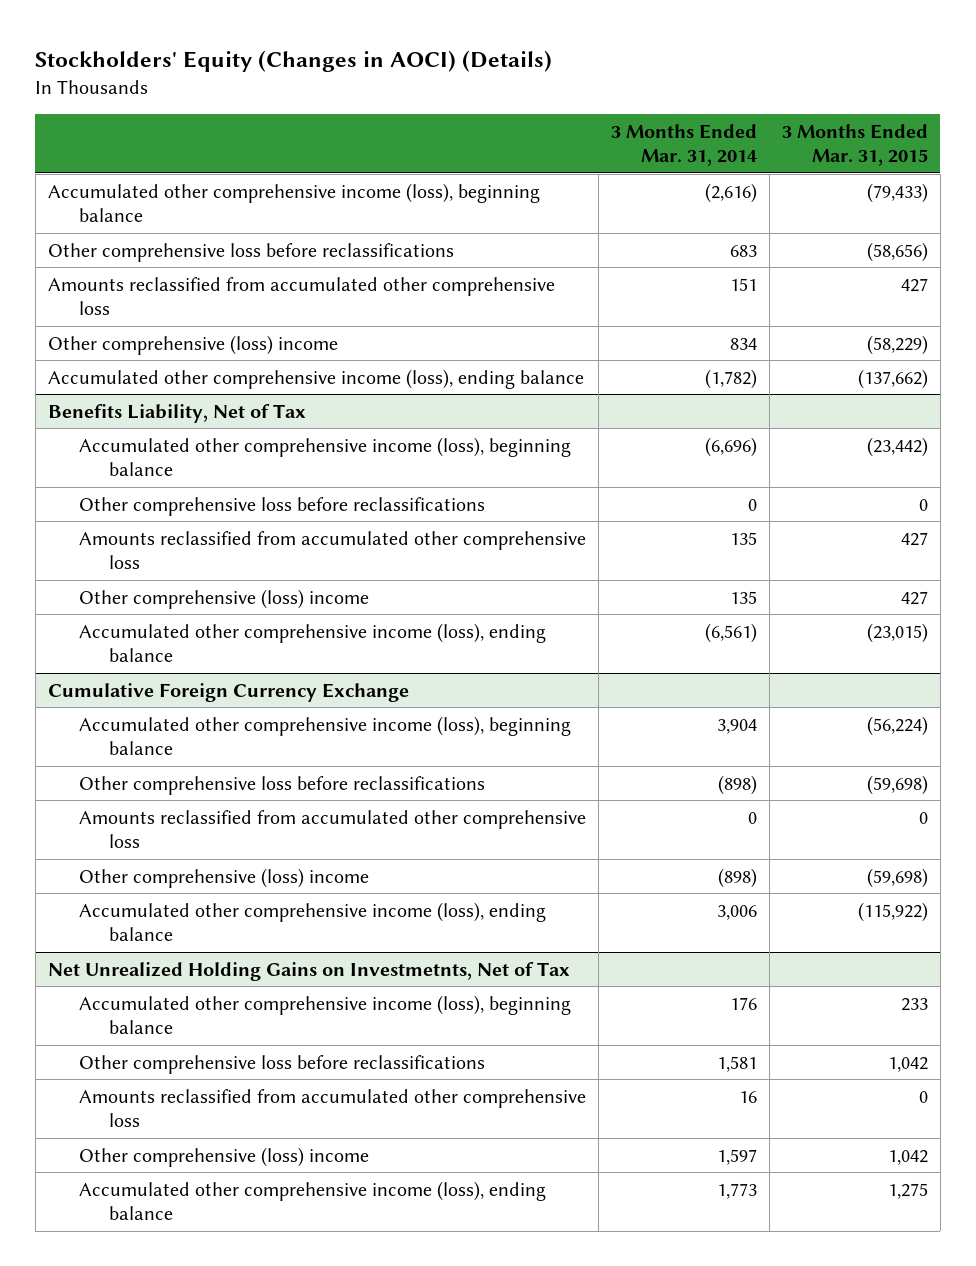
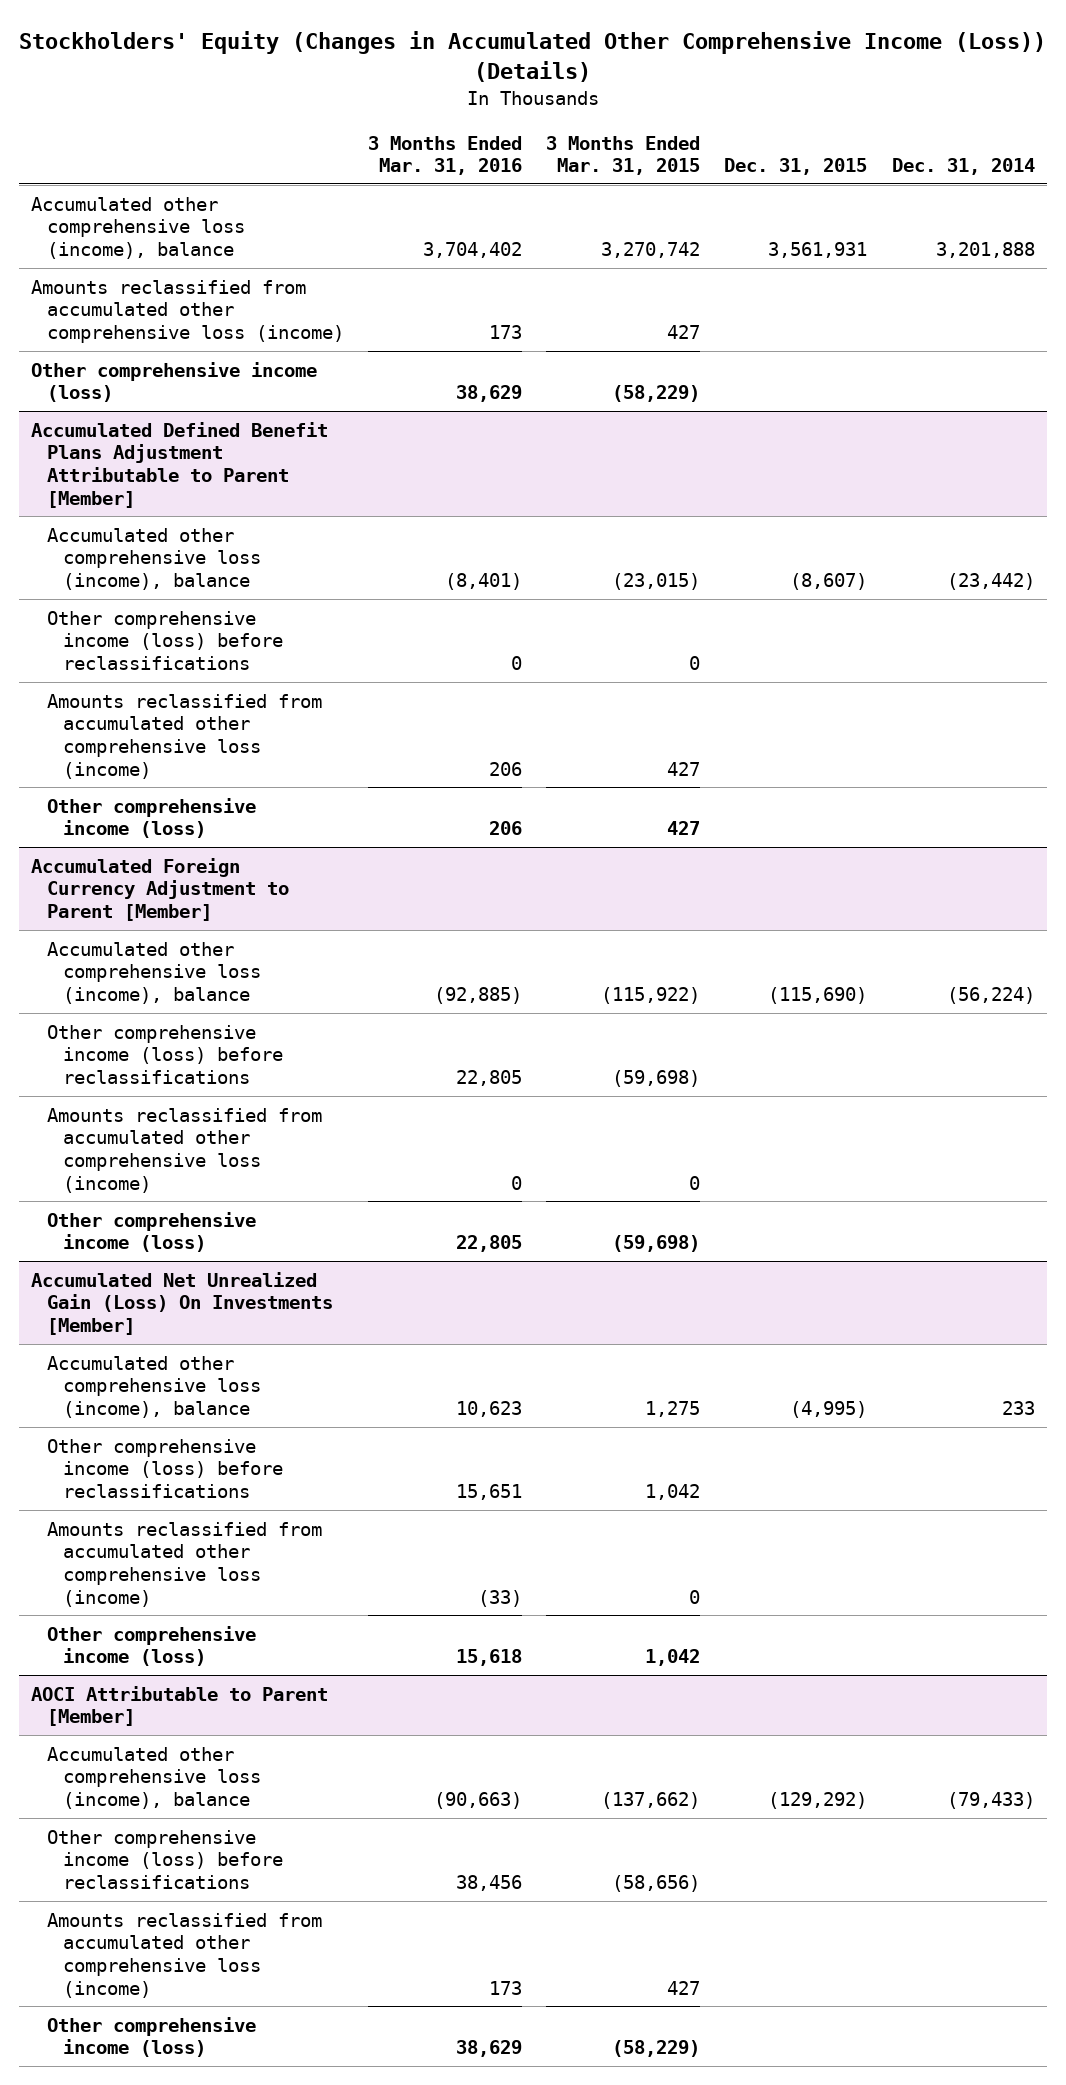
- Stockholders' Equity (Changes in AOCI) (Details)
+ Stockholders' Equity (Changes in Accumulated Other Comprehensive Income (Loss)) (Details)
- | 3 Months Ended Mar. 31, 2014 | 3 Months Ended Mar. 31, 2015
+ | 3 Months Ended Mar. 31, 2016 | 3 Months Ended Mar. 31, 2015 | Dec. 31, 2015 | Dec. 31, 2014
- Accumulated other comprehensive income (loss), beginning balance | (2,616) | (79,433)
- Other comprehensive loss before reclassifications | 683 | (58,656)
- Amounts reclassified from accumulated other comprehensive loss | 151 | 427
- Other comprehensive (loss) income | 834 | (58,229)
- Accumulated other comprehensive income (loss), ending balance | (1,782) | (137,662)
- Benefits Liability, Net of Tax
- Accumulated other comprehensive income (loss), beginning balance | (6,696) | (23,442)
- Other comprehensive loss before reclassifications | 0 | 0
- Amounts reclassified from accumulated other comprehensive loss | 135 | 427
- Other comprehensive (loss) income | 135 | 427
- Accumulated other comprehensive income (loss), ending balance | (6,561) | (23,015)
- Cumulative Foreign Currency Exchange
- Accumulated other comprehensive income (loss), beginning balance | 3,904 | (56,224)
- Other comprehensive loss before reclassifications | (898) | (59,698)
- Amounts reclassified from accumulated other comprehensive loss | 0 | 0
- Other comprehensive (loss) income | (898) | (59,698)
- Accumulated other comprehensive income (loss), ending balance | 3,006 | (115,922)
- Net Unrealized Holding Gains on Investmetnts, Net of Tax
- Accumulated other comprehensive income (loss), beginning balance | 176 | 233
- Other comprehensive loss before reclassifications | 1,581 | 1,042
- Amounts reclassified from accumulated other comprehensive loss | 16 | 0
- Other comprehensive (loss) income | 1,597 | 1,042
- Accumulated other comprehensive income (loss), ending balance | 1,773 | 1,275
+ Accumulated other comprehensive loss (income), balance | 3,704,402 | 3,270,742 | 3,561,931 | 3,201,888
+ Amounts reclassified from accumulated other comprehensive loss (income) | 173 | 427 | |
+ Other comprehensive income (loss) | 38,629 | (58,229) | |
+ Accumulated Defined Benefit Plans Adjustment Attributable to Parent [Member]
+ Accumulated other comprehensive loss (income), balance | (8,401) | (23,015) | (8,607) | (23,442)
+ Other comprehensive income (loss) before reclassifications | 0 | 0 | |
+ Amounts reclassified from accumulated other comprehensive loss (income) | 206 | 427 | |
+ Other comprehensive income (loss) | 206 | 427 | |
+ Accumulated Foreign Currency Adjustment to Parent [Member]
+ Accumulated other comprehensive loss (income), balance | (92,885) | (115,922) | (115,690) | (56,224)
+ Other comprehensive income (loss) before reclassifications | 22,805 | (59,698) | |
+ Amounts reclassified from accumulated other comprehensive loss (income) | 0 | 0 | |
+ Other comprehensive income (loss) | 22,805 | (59,698) | |
+ Accumulated Net Unrealized Gain (Loss) On Investments [Member]
+ Accumulated other comprehensive loss (income), balance | 10,623 | 1,275 | (4,995) | 233
+ Other comprehensive income (loss) before reclassifications | 15,651 | 1,042 | |
+ Amounts reclassified from accumulated other comprehensive loss (income) | (33) | 0 | |
+ Other comprehensive income (loss) | 15,618 | 1,042 | |
+ AOCI Attributable to Parent [Member]
+ Accumulated other comprehensive loss (income), balance | (90,663) | (137,662) | (129,292) | (79,433)
+ Other comprehensive income (loss) before reclassifications | 38,456 | (58,656) | |
+ Amounts reclassified from accumulated other comprehensive loss (income) | 173 | 427 | |
+ Other comprehensive income (loss) | 38,629 | (58,229) | |

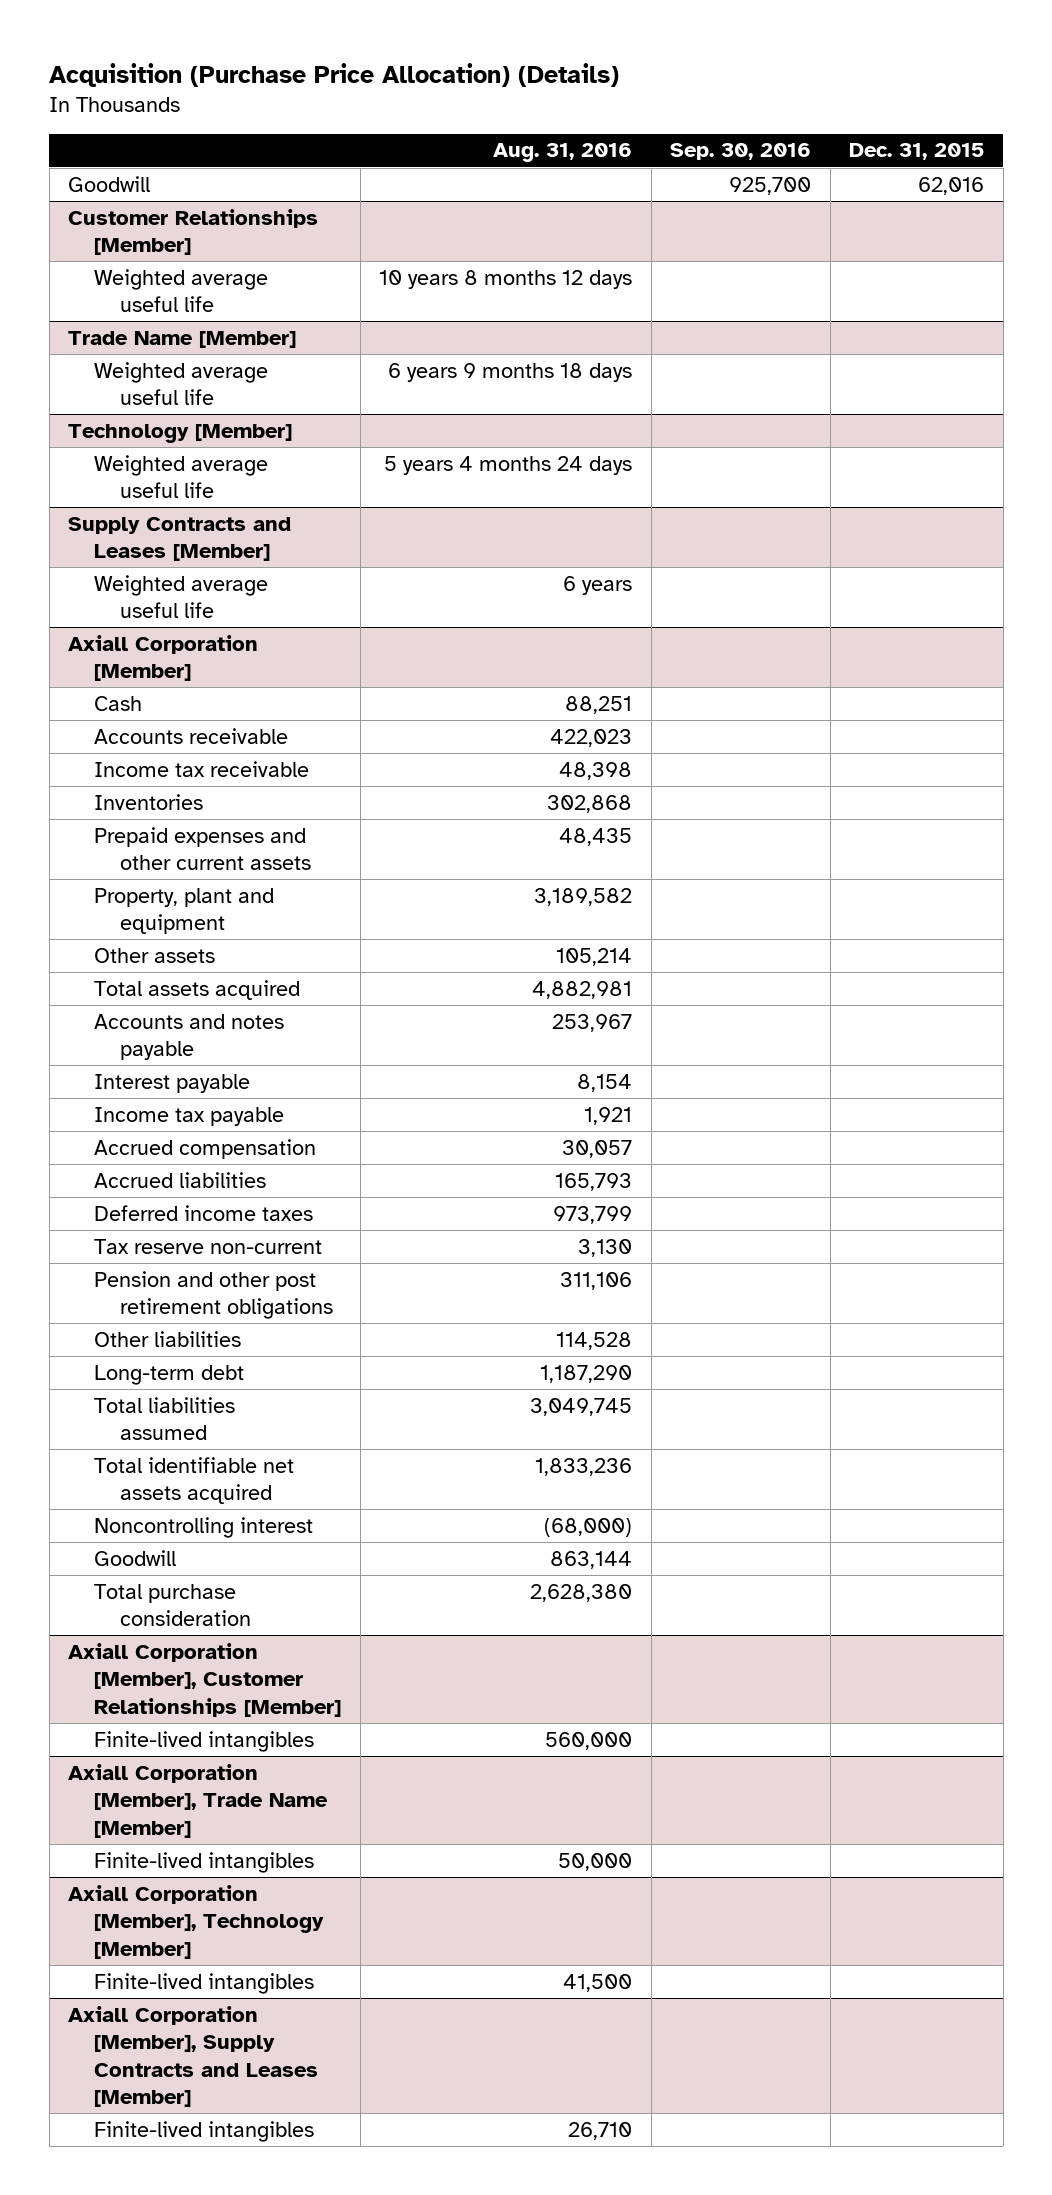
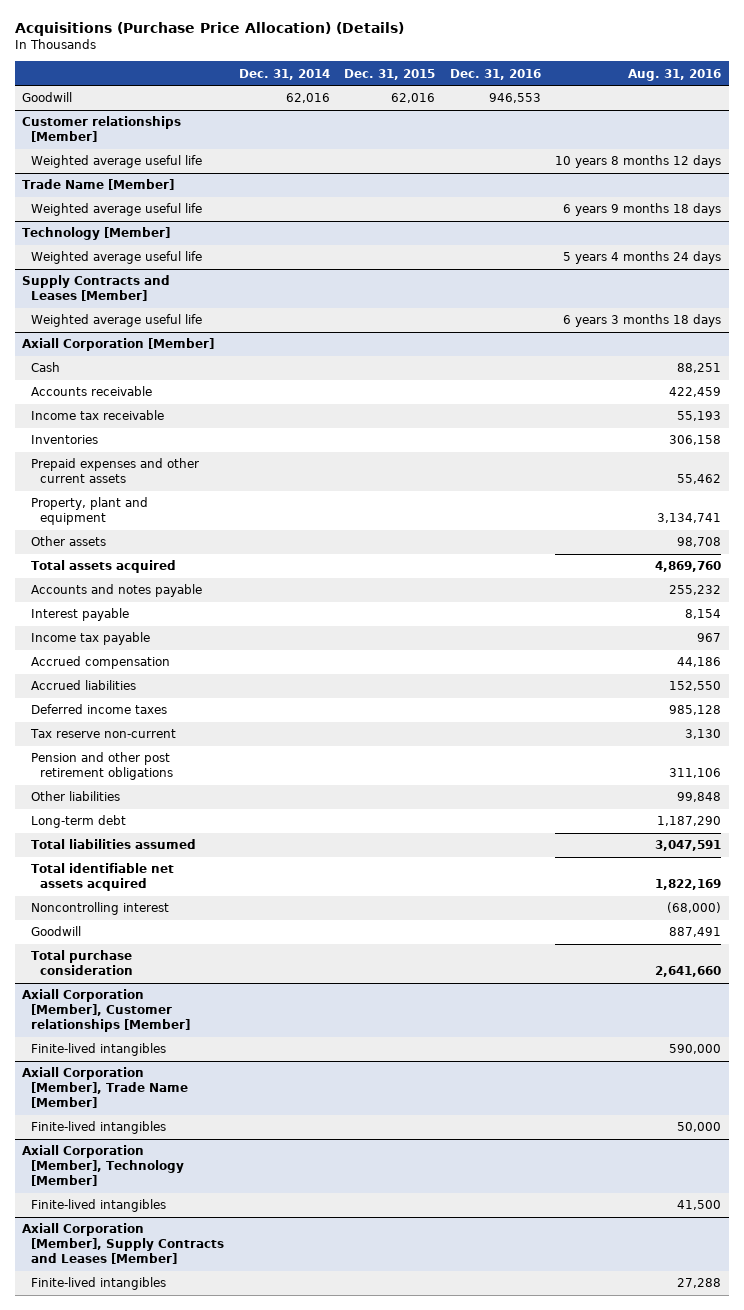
- Acquisition (Purchase Price Allocation) (Details)
+ Acquisitions (Purchase Price Allocation) (Details)
- | Aug. 31, 2016 | Sep. 30, 2016 | Dec. 31, 2015
+ | Dec. 31, 2014 | Dec. 31, 2015 | Dec. 31, 2016 | Aug. 31, 2016
- Customer Relationships [Member]
+ Customer relationships [Member]
@ Supply Contracts and Leases [Member]
- Weighted average useful life | 6 years | |
+ Weighted average useful life | | | | 6 years 3 months 18 days
@ Axiall Corporation [Member]
- Accounts receivable | 422,023 | |
- Income tax receivable | 48,398 | |
- Inventories | 302,868 | |
- Prepaid expenses and other current assets | 48,435 | |
- Property, plant and equipment | 3,189,582 | |
- Other assets | 105,214 | |
- Total assets acquired | 4,882,981 | |
- Accounts and notes payable | 253,967 | |
+ Accounts receivable | | | | 422,459
+ Income tax receivable | | | | 55,193
+ Inventories | | | | 306,158
+ Prepaid expenses and other current assets | | | | 55,462
+ Property, plant and equipment | | | | 3,134,741
+ Other assets | | | | 98,708
+ Total assets acquired | | | | 4,869,760
+ Accounts and notes payable | | | | 255,232
- Income tax payable | 1,921 | |
- Accrued compensation | 30,057 | |
- Accrued liabilities | 165,793 | |
- Deferred income taxes | 973,799 | |
+ Income tax payable | | | | 967
+ Accrued compensation | | | | 44,186
+ Accrued liabilities | | | | 152,550
+ Deferred income taxes | | | | 985,128
- Other liabilities | 114,528 | |
+ Other liabilities | | | | 99,848
- Total liabilities assumed | 3,049,745 | |
- Total identifiable net assets acquired | 1,833,236 | |
+ Total liabilities assumed | | | | 3,047,591
+ Total identifiable net assets acquired | | | | 1,822,169
- Goodwill | 863,144 | |
- Total purchase consideration | 2,628,380 | |
- Axiall Corporation [Member], Customer Relationships [Member]
- Finite-lived intangibles | 560,000 | |
@ Axiall Corporation [Member]
+ Goodwill | | | | 887,491
+ Total purchase consideration | | | | 2,641,660
+ Axiall Corporation [Member], Customer relationships [Member]
+ Finite-lived intangibles | | | | 590,000
@ Axiall Corporation [Member], Supply Contracts and Leases [Member]
- Finite-lived intangibles | 26,710 | |
+ Finite-lived intangibles | | | | 27,288

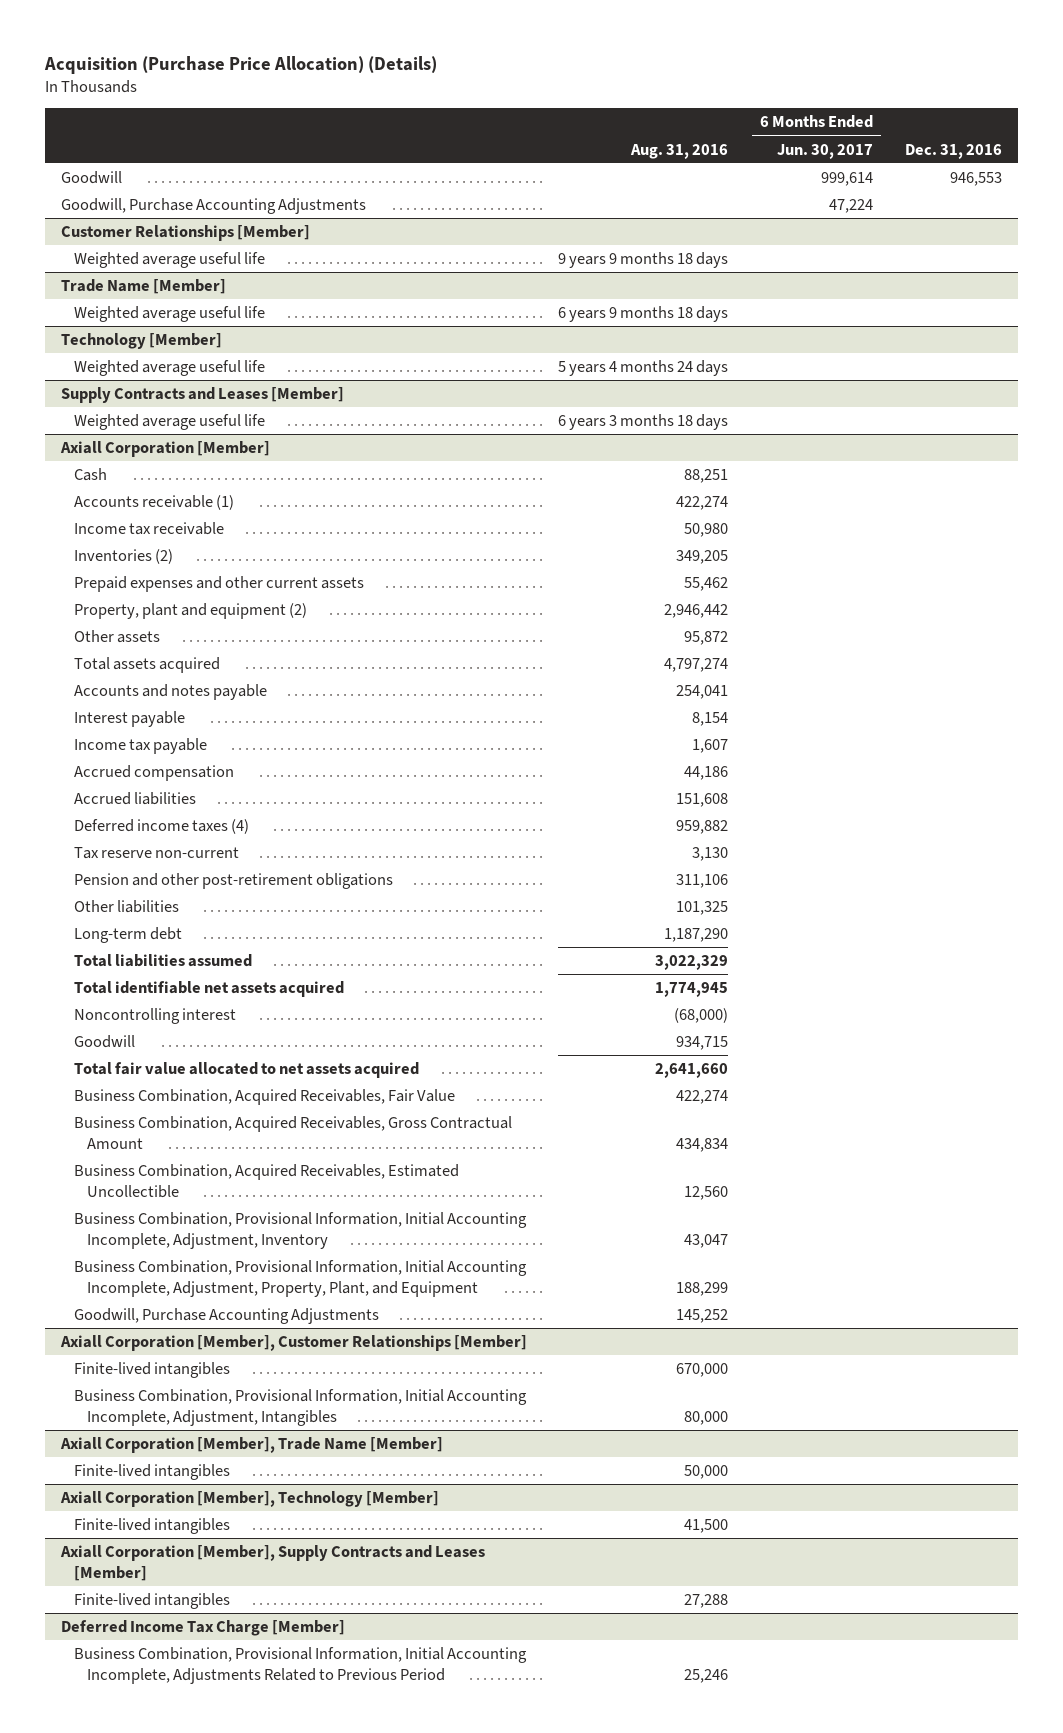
- Acquisitions (Purchase Price Allocation) (Details)
+ Acquisition (Purchase Price Allocation) (Details)
- | Dec. 31, 2014 | Dec. 31, 2015 | Dec. 31, 2016 | Aug. 31, 2016
+ | Aug. 31, 2016 | 6 Months Ended Jun. 30, 2017 | Dec. 31, 2016
- Customer relationships [Member]
- Weighted average useful life | | | | 10 years 8 months 12 days
+ Goodwill, Purchase Accounting Adjustments | | 47,224 |
+ Customer Relationships [Member]
+ Weighted average useful life | 9 years 9 months 18 days | |
@ Axiall Corporation [Member]
- Accounts receivable | | | | 422,459
- Income tax receivable | | | | 55,193
- Inventories | | | | 306,158
+ Accounts receivable (1) | 422,274 | |
+ Income tax receivable | 50,980 | |
+ Inventories (2) | 349,205 | |
- Property, plant and equipment | | | | 3,134,741
- Other assets | | | | 98,708
- Total assets acquired | | | | 4,869,760
- Accounts and notes payable | | | | 255,232
+ Property, plant and equipment (2) | 2,946,442 | |
+ Other assets | 95,872 | |
+ Total assets acquired | 4,797,274 | |
+ Accounts and notes payable | 254,041 | |
- Income tax payable | | | | 967
+ Income tax payable | 1,607 | |
- Accrued liabilities | | | | 152,550
- Deferred income taxes | | | | 985,128
+ Accrued liabilities | 151,608 | |
+ Deferred income taxes (4) | 959,882 | |
- Pension and other post retirement obligations | | | | 311,106
- Other liabilities | | | | 99,848
+ Pension and other post-retirement obligations | 311,106 | |
+ Other liabilities | 101,325 | |
- Total liabilities assumed | | | | 3,047,591
- Total identifiable net assets acquired | | | | 1,822,169
+ Total liabilities assumed | 3,022,329 | |
+ Total identifiable net assets acquired | 1,774,945 | |
- Goodwill | | | | 887,491
- Total purchase consideration | | | | 2,641,660
- Axiall Corporation [Member], Customer relationships [Member]
- Finite-lived intangibles | | | | 590,000
@ Axiall Corporation [Member]
+ Goodwill | 934,715 | |
+ Total fair value allocated to net assets acquired | 2,641,660 | |
+ Business Combination, Acquired Receivables, Fair Value | 422,274 | |
+ Business Combination, Acquired Receivables, Gross Contractual Amount | 434,834 | |
+ Business Combination, Acquired Receivables, Estimated Uncollectible | 12,560 | |
+ Business Combination, Provisional Information, Initial Accounting Incomplete, Adjustment, Inventory | 43,047 | |
+ Business Combination, Provisional Information, Initial Accounting Incomplete, Adjustment, Property, Plant, and Equipment | 188,299 | |
+ Goodwill, Purchase Accounting Adjustments | 145,252 | |
+ Axiall Corporation [Member], Customer Relationships [Member]
+ Finite-lived intangibles | 670,000 | |
+ Business Combination, Provisional Information, Initial Accounting Incomplete, Adjustment, Intangibles | 80,000 | |
+ Deferred Income Tax Charge [Member]
+ Business Combination, Provisional Information, Initial Accounting Incomplete, Adjustments Related to Previous Period | 25,246 | |

